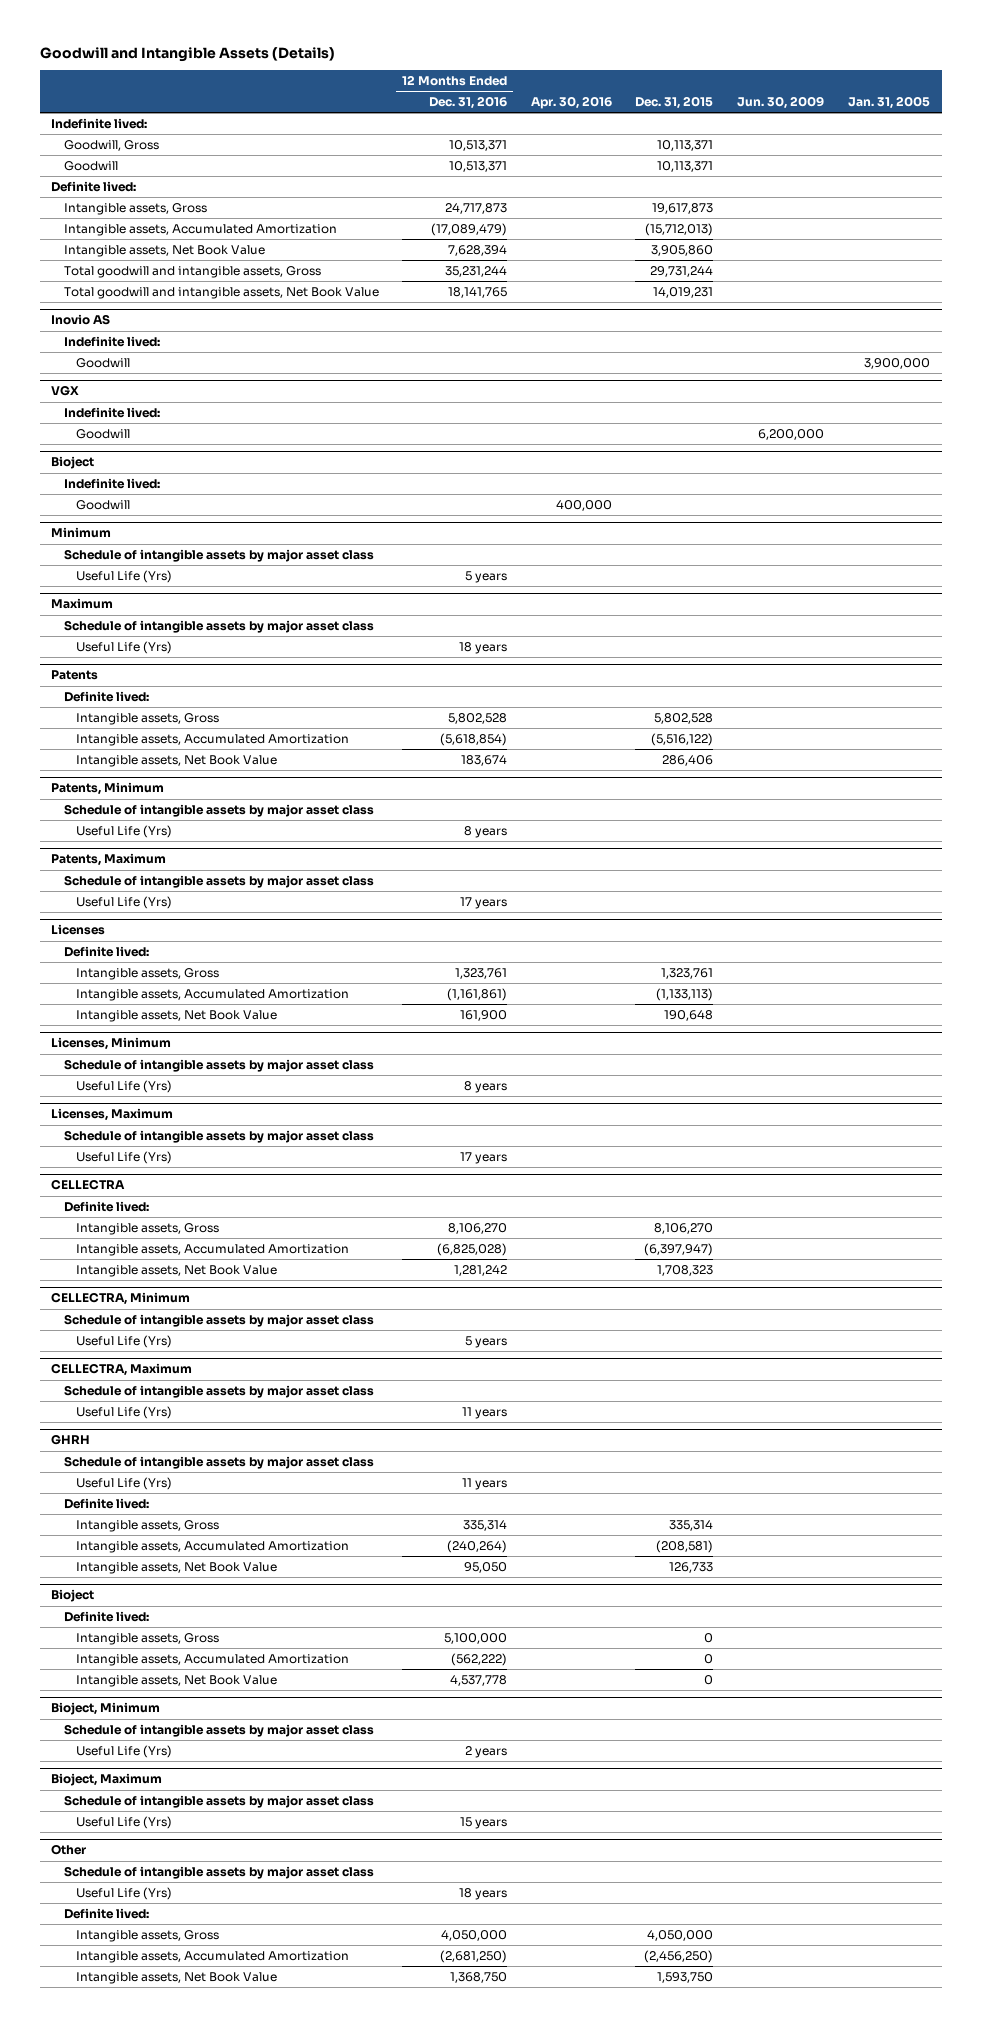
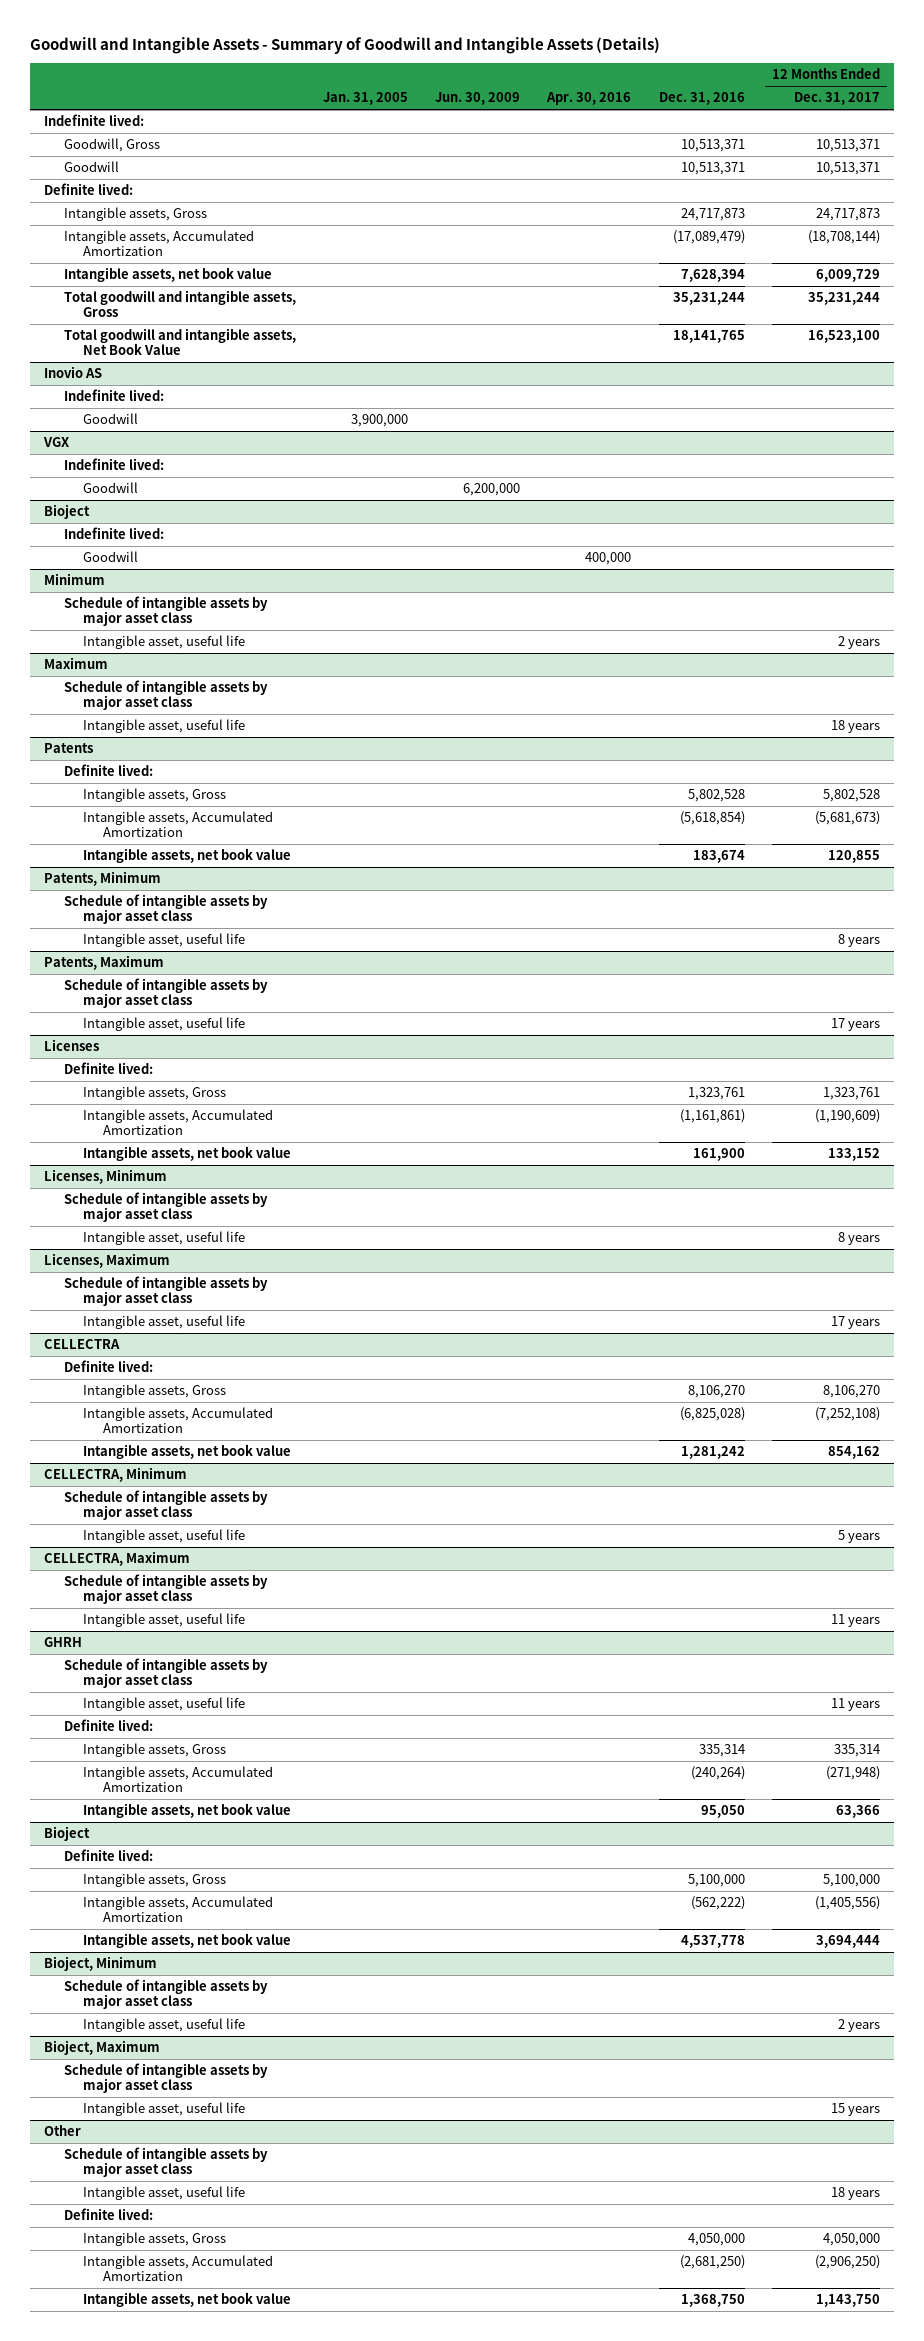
- Goodwill and Intangible Assets (Details)
+ Goodwill and Intangible Assets - Summary of Goodwill and Intangible Assets (Details)
- | 12 Months Ended Dec. 31, 2016 | Apr. 30, 2016 | Dec. 31, 2015 | Jun. 30, 2009 | Jan. 31, 2005
+ | Jan. 31, 2005 | Jun. 30, 2009 | Apr. 30, 2016 | Dec. 31, 2016 | 12 Months Ended Dec. 31, 2017
- Intangible assets, Net Book Value | 7,628,394 | | 3,905,860 | |
+ Intangible assets, net book value | | | | 7,628,394 | 6,009,729
@ Minimum
- Useful Life (Yrs) | 5 years | | | |
+ Intangible asset, useful life | | | | | 2 years
@ Maximum
- Useful Life (Yrs) | 18 years | | | |
+ Intangible asset, useful life | | | | | 18 years
@ Patents
- Intangible assets, Net Book Value | 183,674 | | 286,406 | |
+ Intangible assets, net book value | | | | 183,674 | 120,855
@ Patents, Minimum
- Useful Life (Yrs) | 8 years | | | |
+ Intangible asset, useful life | | | | | 8 years
@ Patents, Maximum
- Useful Life (Yrs) | 17 years | | | |
+ Intangible asset, useful life | | | | | 17 years
@ Licenses
- Intangible assets, Net Book Value | 161,900 | | 190,648 | |
+ Intangible assets, net book value | | | | 161,900 | 133,152
@ Licenses, Minimum
- Useful Life (Yrs) | 8 years | | | |
+ Intangible asset, useful life | | | | | 8 years
@ Licenses, Maximum
- Useful Life (Yrs) | 17 years | | | |
+ Intangible asset, useful life | | | | | 17 years
@ CELLECTRA
- Intangible assets, Net Book Value | 1,281,242 | | 1,708,323 | |
+ Intangible assets, net book value | | | | 1,281,242 | 854,162
@ CELLECTRA, Minimum
- Useful Life (Yrs) | 5 years | | | |
+ Intangible asset, useful life | | | | | 5 years
@ CELLECTRA, Maximum
- Useful Life (Yrs) | 11 years | | | |
+ Intangible asset, useful life | | | | | 11 years
@ GHRH
- Useful Life (Yrs) | 11 years | | | |
+ Intangible asset, useful life | | | | | 11 years
- Intangible assets, Net Book Value | 95,050 | | 126,733 | |
+ Intangible assets, net book value | | | | 95,050 | 63,366
@ Bioject
- Intangible assets, Net Book Value | 4,537,778 | | 0 | |
+ Intangible assets, net book value | | | | 4,537,778 | 3,694,444
@ Bioject, Minimum
- Useful Life (Yrs) | 2 years | | | |
+ Intangible asset, useful life | | | | | 2 years
@ Bioject, Maximum
- Useful Life (Yrs) | 15 years | | | |
+ Intangible asset, useful life | | | | | 15 years
@ Other
- Useful Life (Yrs) | 18 years | | | |
+ Intangible asset, useful life | | | | | 18 years
- Intangible assets, Net Book Value | 1,368,750 | | 1,593,750 | |
+ Intangible assets, net book value | | | | 1,368,750 | 1,143,750

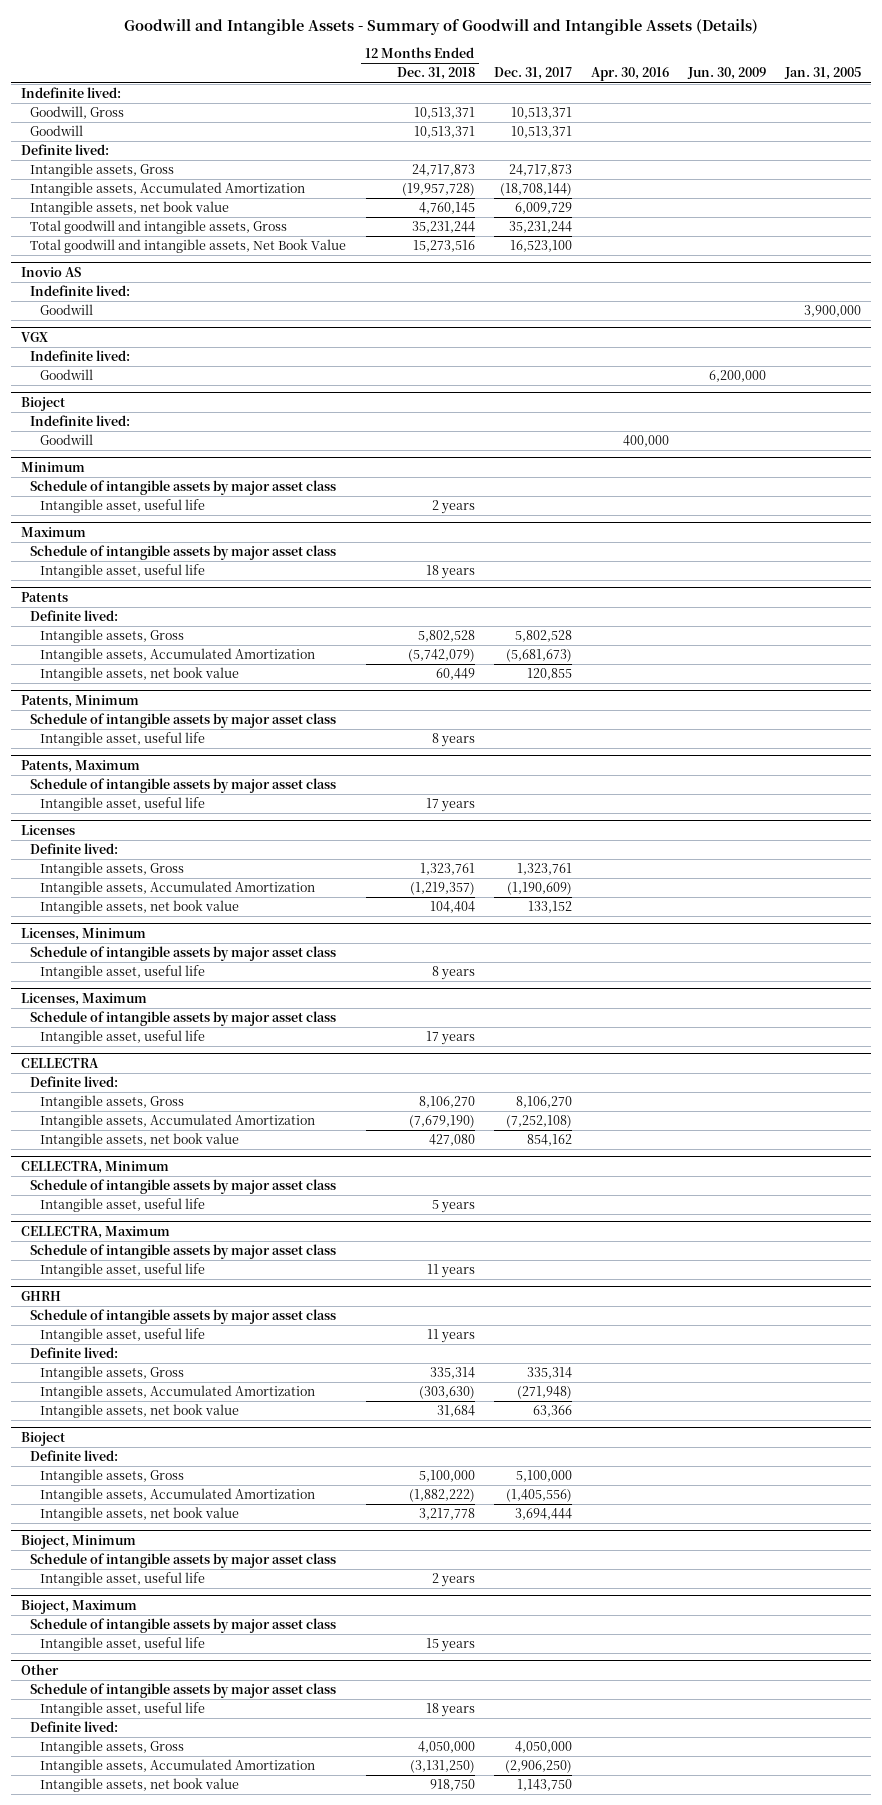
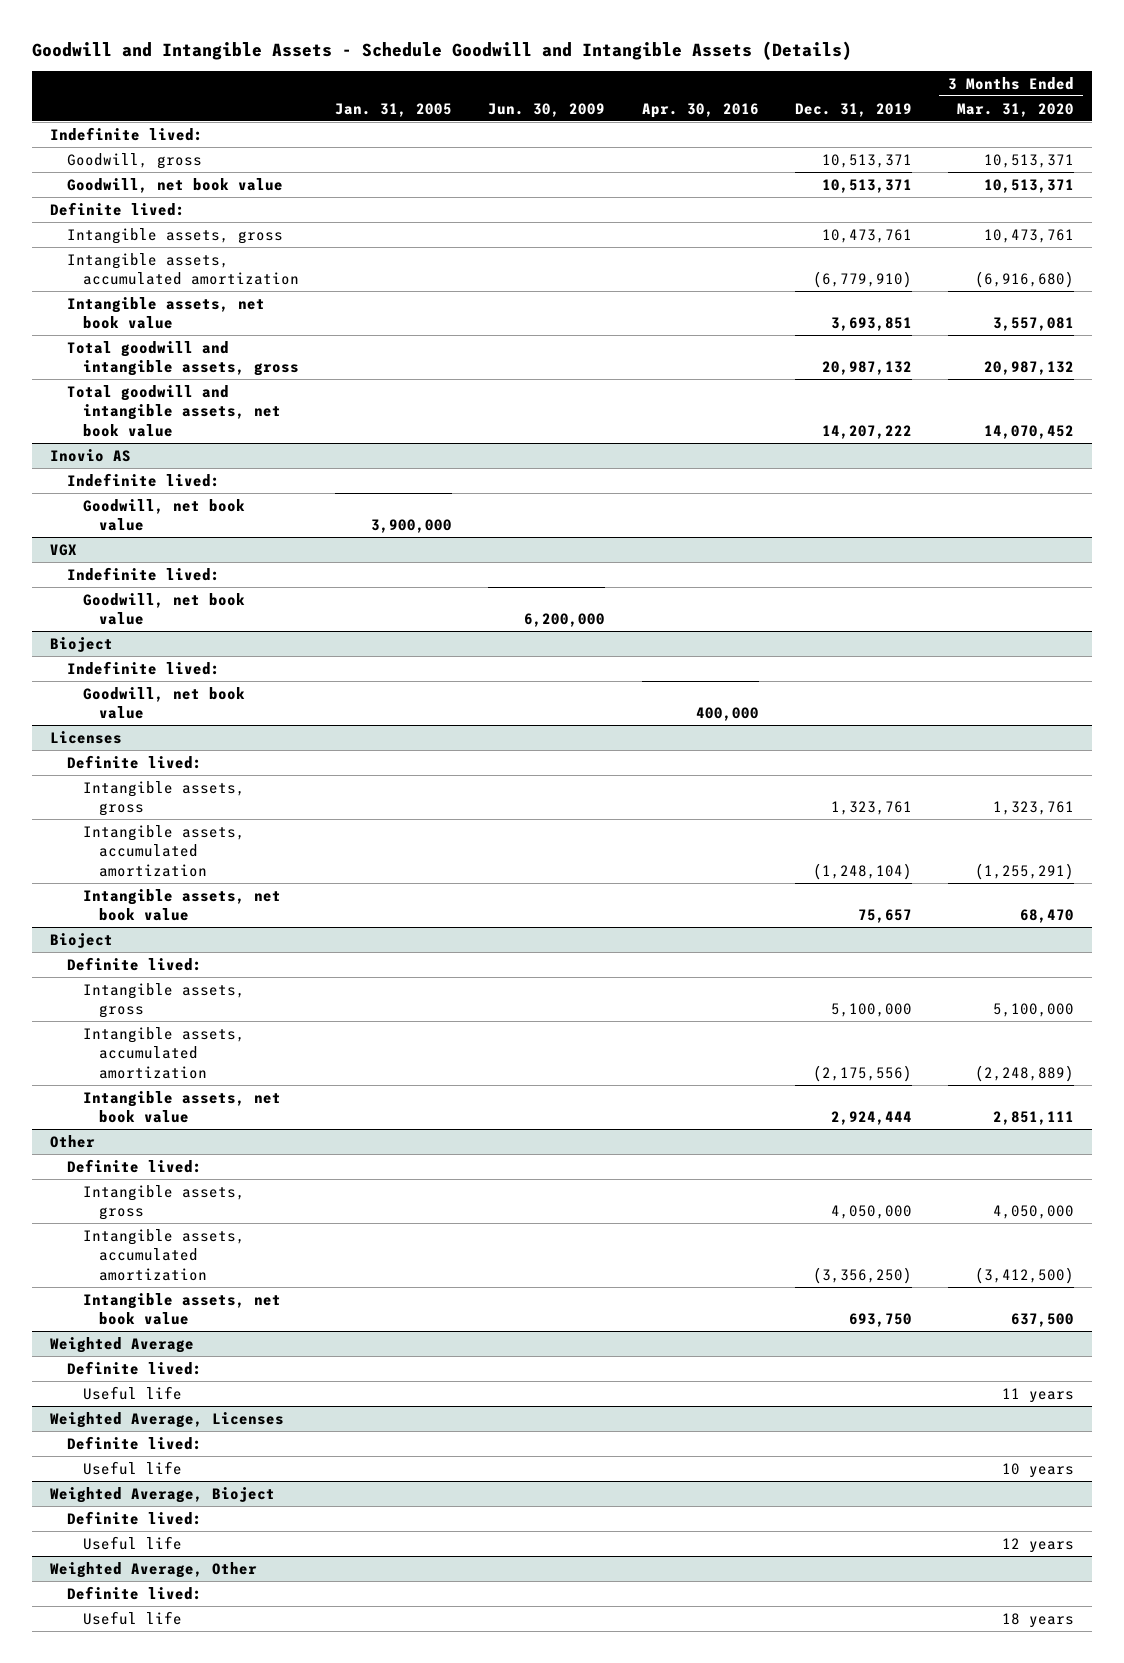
- Goodwill and Intangible Assets - Summary of Goodwill and Intangible Assets (Details)
+ Goodwill and Intangible Assets - Schedule Goodwill and Intangible Assets (Details)
- | 12 Months Ended Dec. 31, 2018 | Dec. 31, 2017 | Apr. 30, 2016 | Jun. 30, 2009 | Jan. 31, 2005
+ | Jan. 31, 2005 | Jun. 30, 2009 | Apr. 30, 2016 | Dec. 31, 2019 | 3 Months Ended Mar. 31, 2020
- Goodwill, Gross | 10,513,371 | 10,513,371 | | |
- Goodwill | 10,513,371 | 10,513,371 | | |
+ Goodwill, gross | | | | 10,513,371 | 10,513,371
+ Goodwill, net book value | | | | 10,513,371 | 10,513,371
- Intangible assets, Gross | 24,717,873 | 24,717,873 | | |
- Intangible assets, Accumulated Amortization | (19,957,728) | (18,708,144) | | |
+ Intangible assets, gross | | | | 10,473,761 | 10,473,761
+ Intangible assets, accumulated amortization | | | | (6,779,910) | (6,916,680)
- Total goodwill and intangible assets, Gross | 35,231,244 | 35,231,244 | | |
- Total goodwill and intangible assets, Net Book Value | 15,273,516 | 16,523,100 | | |
+ Total goodwill and intangible assets, gross | | | | 20,987,132 | 20,987,132
+ Total goodwill and intangible assets, net book value | | | | 14,207,222 | 14,070,452
@ Inovio AS
- Goodwill | | | | | 3,900,000
+ Goodwill, net book value | 3,900,000 | | | |
@ VGX
- Goodwill | | | | 6,200,000 |
+ Goodwill, net book value | | 6,200,000 | | |
@ Bioject
- Goodwill | | | 400,000 | |
- Minimum
- Schedule of intangible assets by major asset class
- Intangible asset, useful life | 2 years | | | |
- Maximum
- Schedule of intangible assets by major asset class
- Intangible asset, useful life | 18 years | | | |
- Patents
- Definite lived:
- Intangible assets, Gross | 5,802,528 | 5,802,528 | | |
- Intangible assets, Accumulated Amortization | (5,742,079) | (5,681,673) | | |
- Intangible assets, net book value | 60,449 | 120,855 | | |
- Patents, Minimum
- Schedule of intangible assets by major asset class
- Intangible asset, useful life | 8 years | | | |
- Patents, Maximum
- Schedule of intangible assets by major asset class
- Intangible asset, useful life | 17 years | | | |
@ Bioject
+ Goodwill, net book value | | | 400,000 | |
@ Licenses
- Intangible assets, Gross | 1,323,761 | 1,323,761 | | |
- Intangible assets, Accumulated Amortization | (1,219,357) | (1,190,609) | | |
+ Intangible assets, gross | | | | 1,323,761 | 1,323,761
+ Intangible assets, accumulated amortization | | | | (1,248,104) | (1,255,291)
- Licenses, Minimum
- Schedule of intangible assets by major asset class
- Intangible asset, useful life | 8 years | | | |
- Licenses, Maximum
- Schedule of intangible assets by major asset class
- Intangible asset, useful life | 17 years | | | |
- CELLECTRA
- Definite lived:
- Intangible assets, Gross | 8,106,270 | 8,106,270 | | |
- Intangible assets, Accumulated Amortization | (7,679,190) | (7,252,108) | | |
- Intangible assets, net book value | 427,080 | 854,162 | | |
- CELLECTRA, Minimum
- Schedule of intangible assets by major asset class
- Intangible asset, useful life | 5 years | | | |
- CELLECTRA, Maximum
- Schedule of intangible assets by major asset class
- Intangible asset, useful life | 11 years | | | |
- GHRH
- Schedule of intangible assets by major asset class
- Intangible asset, useful life | 11 years | | | |
- Definite lived:
- Intangible assets, Gross | 335,314 | 335,314 | | |
- Intangible assets, Accumulated Amortization | (303,630) | (271,948) | | |
- Intangible assets, net book value | 31,684 | 63,366 | | |
@ Bioject
- Intangible assets, Gross | 5,100,000 | 5,100,000 | | |
- Intangible assets, Accumulated Amortization | (1,882,222) | (1,405,556) | | |
+ Intangible assets, gross | | | | 5,100,000 | 5,100,000
+ Intangible assets, accumulated amortization | | | | (2,175,556) | (2,248,889)
- Bioject, Minimum
- Schedule of intangible assets by major asset class
- Intangible asset, useful life | 2 years | | | |
- Bioject, Maximum
- Schedule of intangible assets by major asset class
- Intangible asset, useful life | 15 years | | | |
@ Other
- Schedule of intangible assets by major asset class
- Intangible asset, useful life | 18 years | | | |
- Intangible assets, Gross | 4,050,000 | 4,050,000 | | |
- Intangible assets, Accumulated Amortization | (3,131,250) | (2,906,250) | | |
+ Intangible assets, gross | | | | 4,050,000 | 4,050,000
+ Intangible assets, accumulated amortization | | | | (3,356,250) | (3,412,500)
+ Weighted Average
+ Definite lived:
+ Useful life | | | | | 11 years
+ Weighted Average, Licenses
+ Definite lived:
+ Useful life | | | | | 10 years
+ Weighted Average, Bioject
+ Definite lived:
+ Useful life | | | | | 12 years
+ Weighted Average, Other
+ Definite lived:
+ Useful life | | | | | 18 years

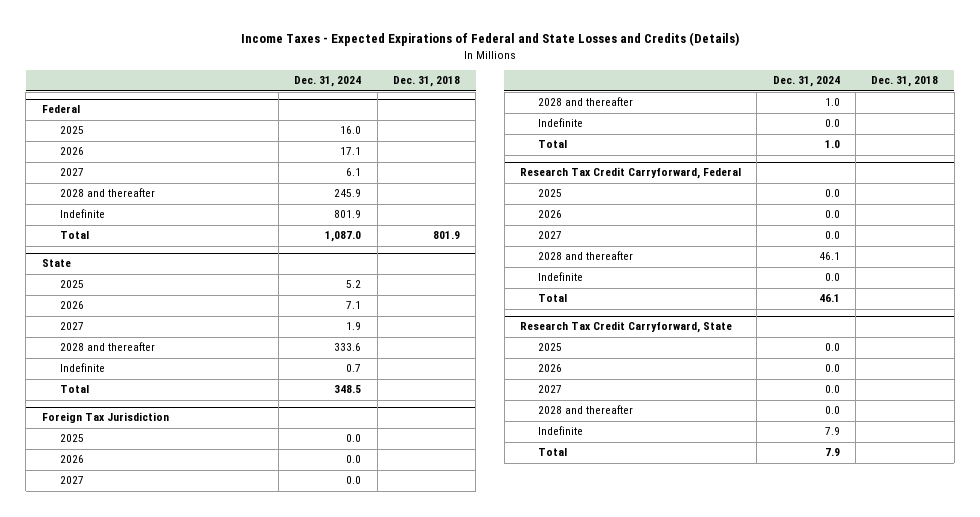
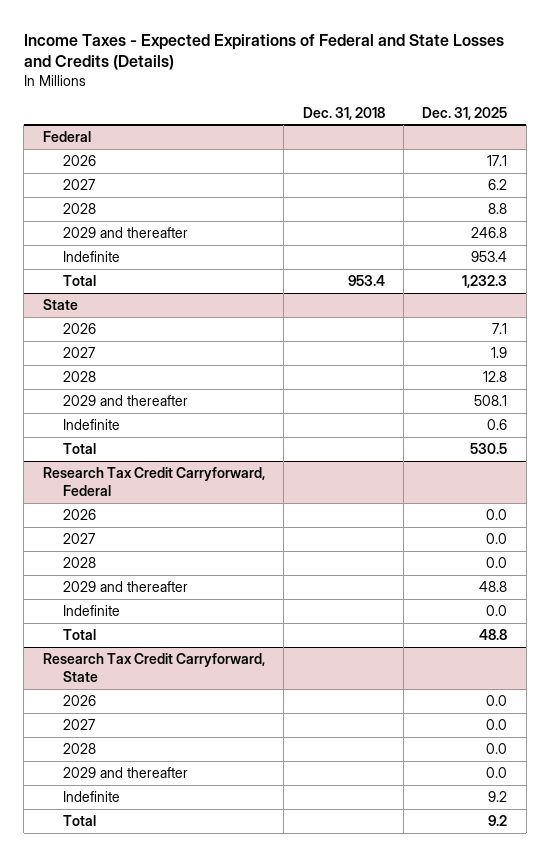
- | Dec. 31, 2024 | Dec. 31, 2018
+ | Dec. 31, 2018 | Dec. 31, 2025
@ Federal
- 2025 | 16.0 |
- 2028 and thereafter | 245.9 |
+ 2028 | | 8.8
+ 2029 and thereafter | | 246.8
- Total | 1,087.0 | 801.9
+ Total | 953.4 | 1,232.3
@ State
- 2025 | 5.2 |
- 2028 and thereafter | 333.6 |
+ 2028 | | 12.8
+ 2029 and thereafter | | 508.1
- Foreign Tax Jurisdiction
- 2025 | 0.0 |
- 2026 | 0.0 |
- 2027 | 0.0 |
- 2028 and thereafter | 1.0 |
- Indefinite | 0.0 |
- Total | 1.0 |
@ Research Tax Credit Carryforward, Federal
- 2025 | 0.0 |
- 2028 and thereafter | 46.1 |
+ 2028 | | 0.0
+ 2029 and thereafter | | 48.8
@ Research Tax Credit Carryforward, State
- 2025 | 0.0 |
- 2028 and thereafter | 0.0 |
+ 2028 | | 0.0
+ 2029 and thereafter | | 0.0

